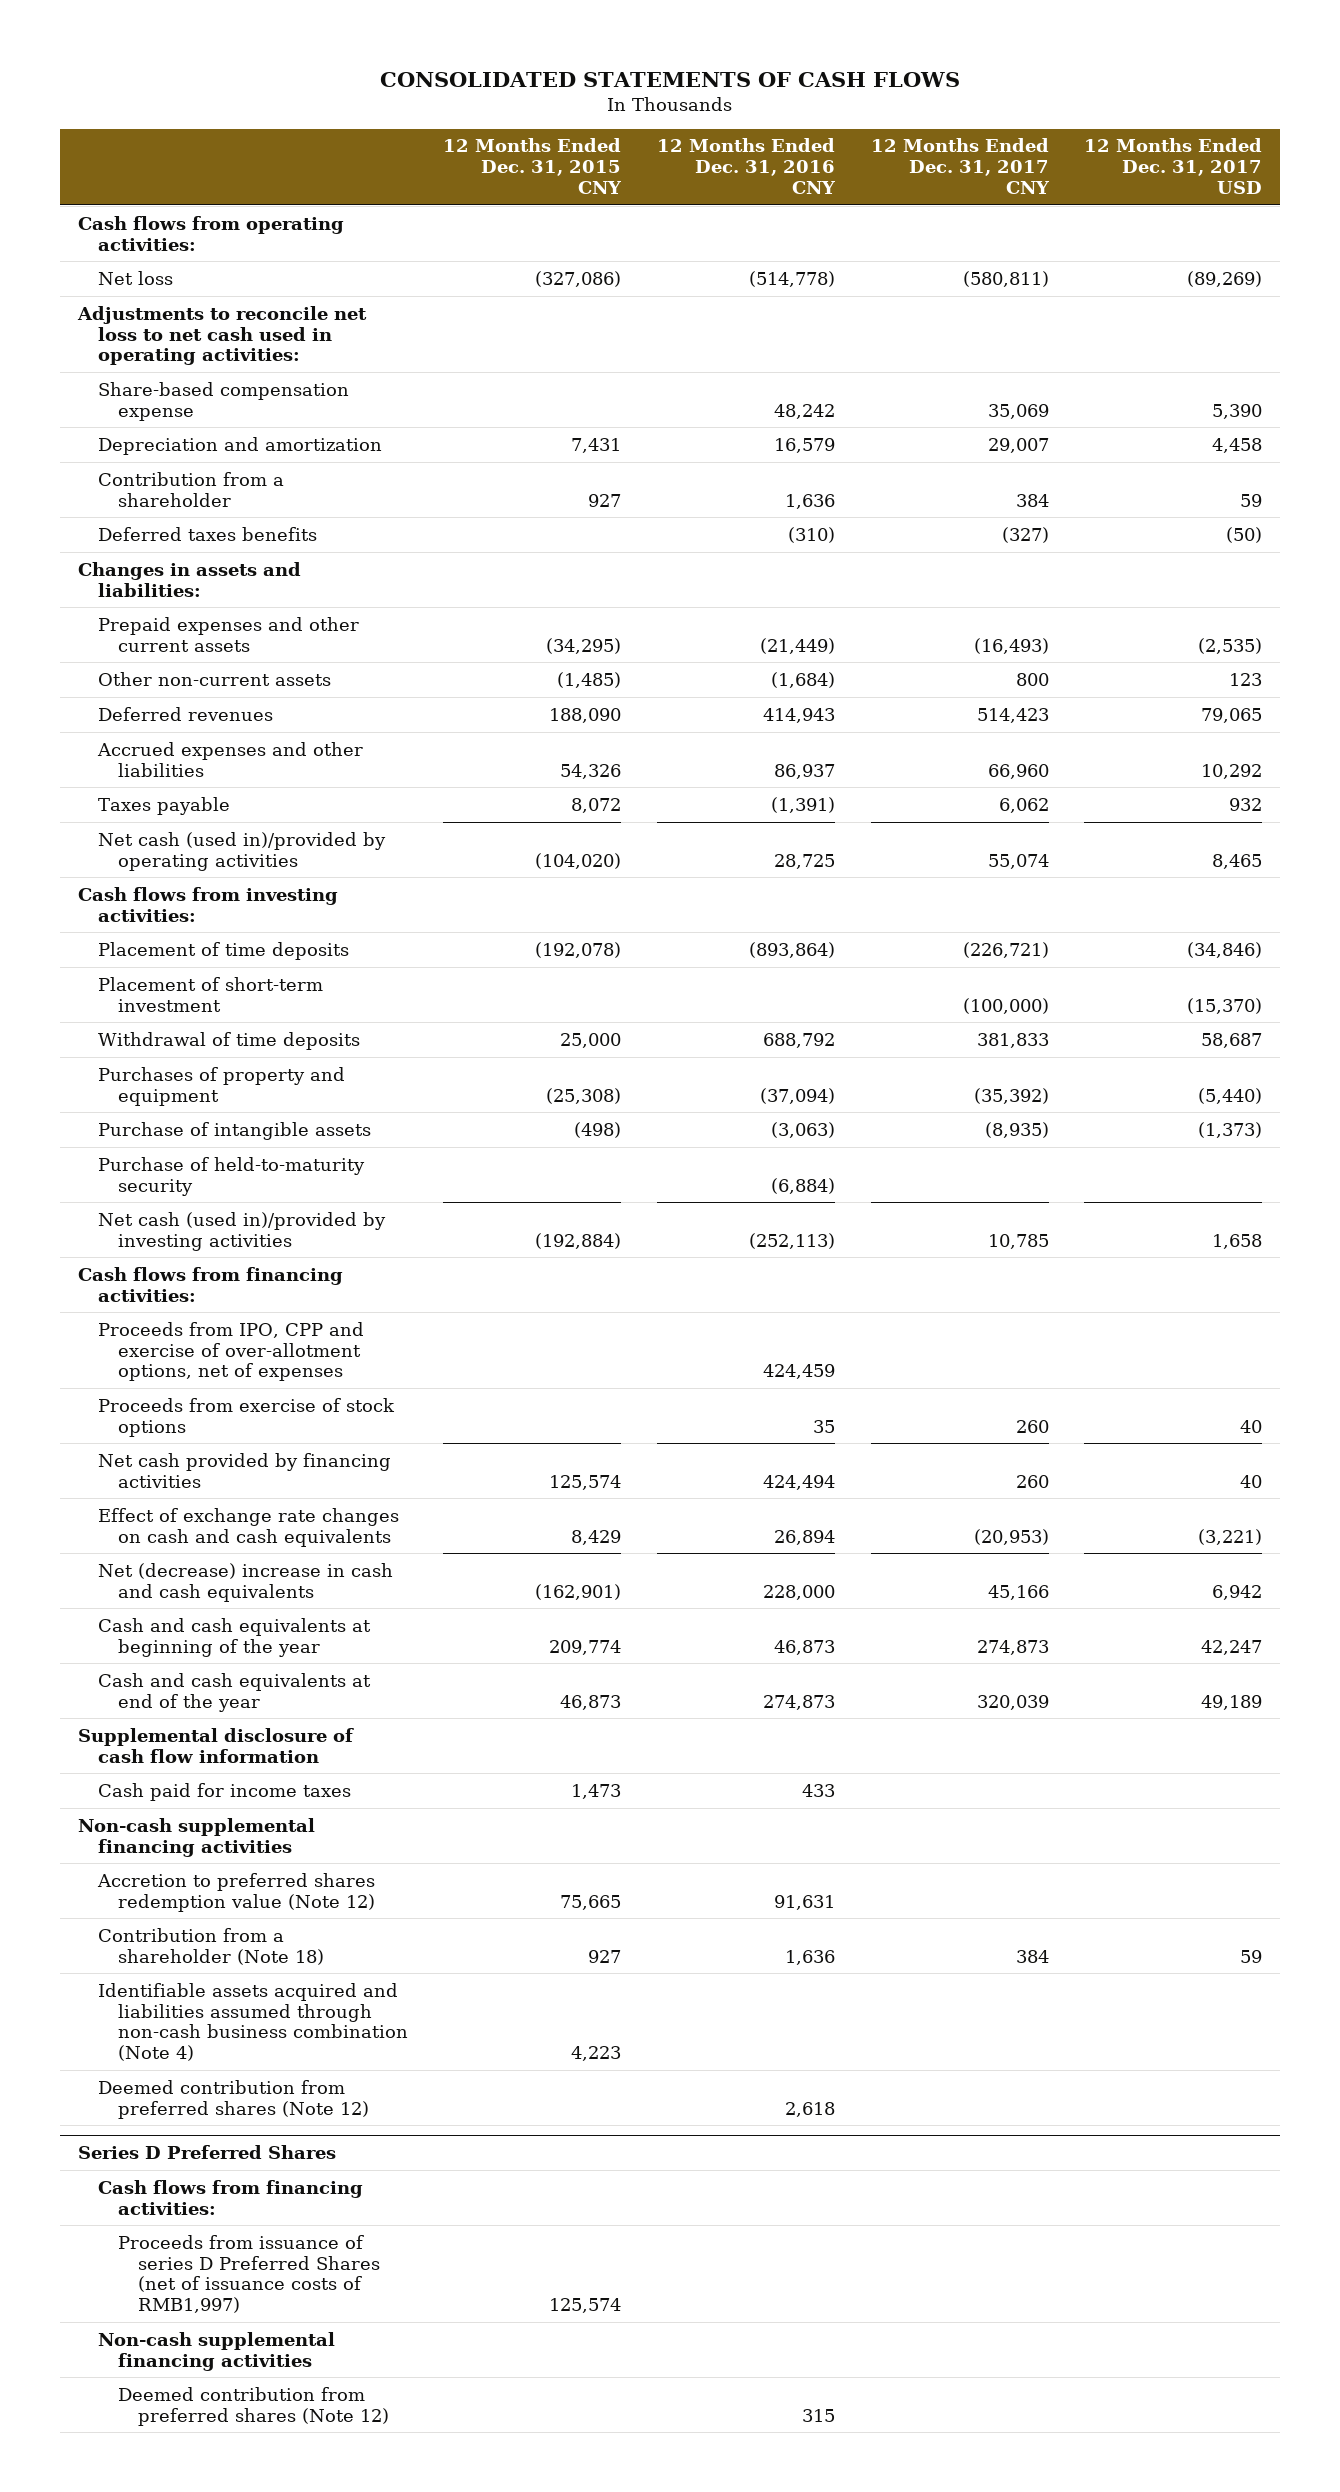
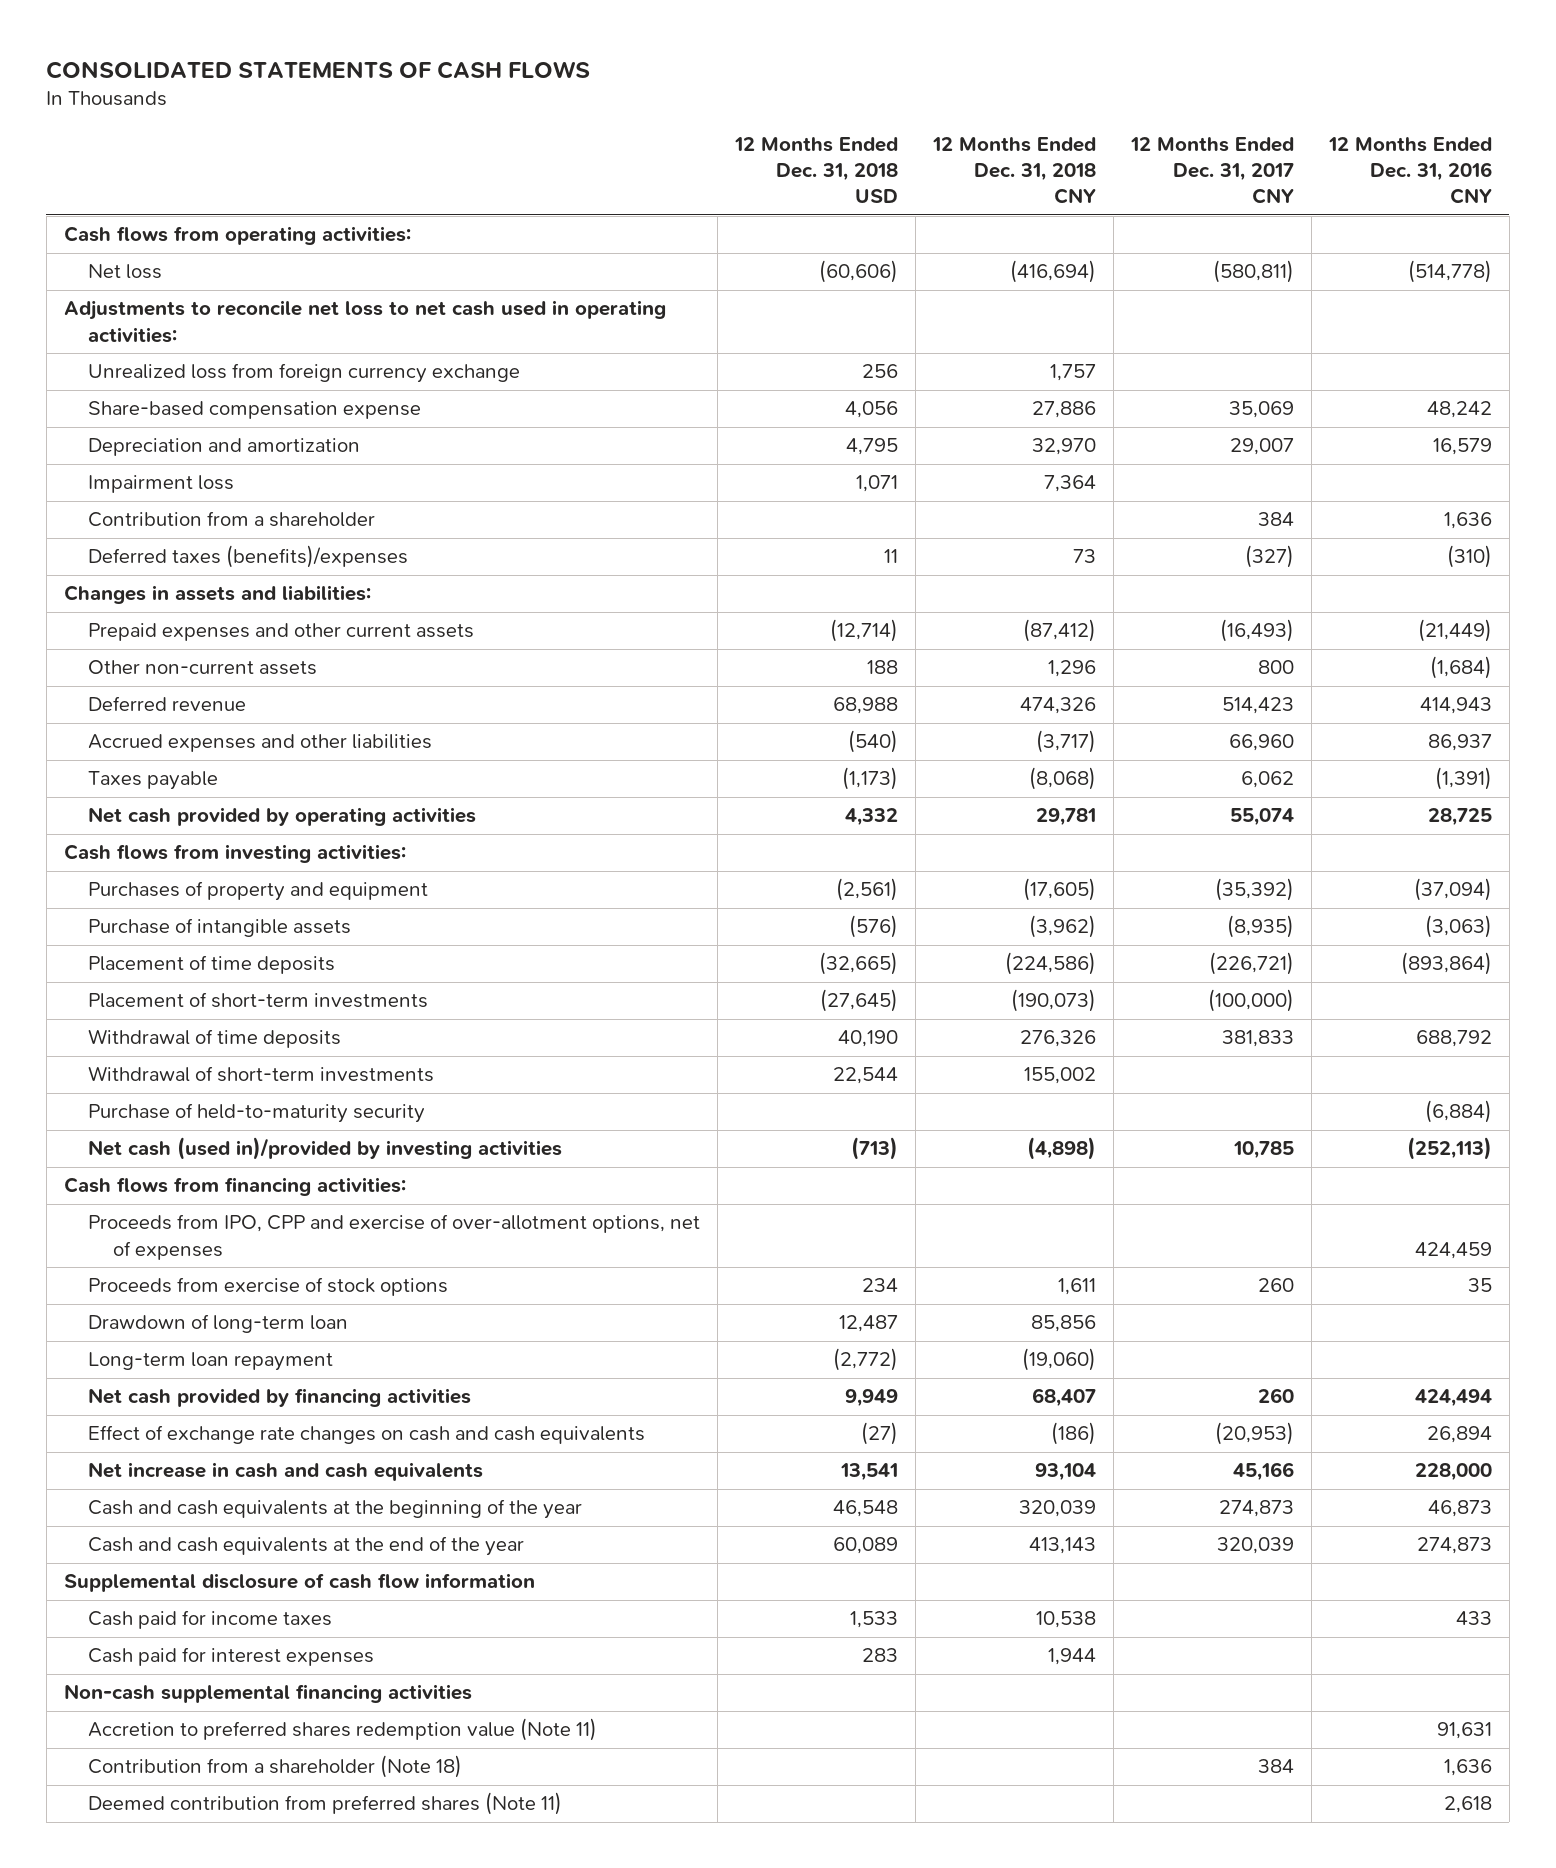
- | 12 Months Ended Dec. 31, 2015 CNY | 12 Months Ended Dec. 31, 2016 CNY | 12 Months Ended Dec. 31, 2017 CNY | 12 Months Ended Dec. 31, 2017 USD
+ | 12 Months Ended Dec. 31, 2018 USD | 12 Months Ended Dec. 31, 2018 CNY | 12 Months Ended Dec. 31, 2017 CNY | 12 Months Ended Dec. 31, 2016 CNY
+ Unrealized loss from foreign currency exchange | 256 | 1,757 | |
+ Impairment loss | 1,071 | 7,364 | |
- Deferred taxes benefits | | (310) | (327) | (50)
+ Deferred taxes (benefits)/expenses | 11 | 73 | (327) | (310)
- Deferred revenues | 188,090 | 414,943 | 514,423 | 79,065
+ Deferred revenue | 68,988 | 474,326 | 514,423 | 414,943
- Net cash (used in)/provided by operating activities | (104,020) | 28,725 | 55,074 | 8,465
+ Net cash provided by operating activities | 4,332 | 29,781 | 55,074 | 28,725
- Placement of short-term investment | | | (100,000) | (15,370)
moved down: Placement of time deposits | (32,665) | (224,586) | (226,721) | (893,864)
+ Placement of short-term investments | (27,645) | (190,073) | (100,000) |
moved down: Withdrawal of time deposits | 40,190 | 276,326 | 381,833 | 688,792
+ Withdrawal of short-term investments | 22,544 | 155,002 | |
+ Drawdown of long-term loan | 12,487 | 85,856 | |
+ Long-term loan repayment | (2,772) | (19,060) | |
- Net (decrease) increase in cash and cash equivalents | (162,901) | 228,000 | 45,166 | 6,942
- Cash and cash equivalents at beginning of the year | 209,774 | 46,873 | 274,873 | 42,247
- Cash and cash equivalents at end of the year | 46,873 | 274,873 | 320,039 | 49,189
+ Net increase in cash and cash equivalents | 13,541 | 93,104 | 45,166 | 228,000
+ Cash and cash equivalents at the beginning of the year | 46,548 | 320,039 | 274,873 | 46,873
+ Cash and cash equivalents at the end of the year | 60,089 | 413,143 | 320,039 | 274,873
+ Cash paid for interest expenses | 283 | 1,944 | |
- Accretion to preferred shares redemption value (Note 12) | 75,665 | 91,631 | |
+ Accretion to preferred shares redemption value (Note 11) | | | | 91,631
- Identifiable assets acquired and liabilities assumed through non-cash business combination (Note 4) | 4,223 | | |
- Deemed contribution from preferred shares (Note 12) | | 2,618 | |
- Series D Preferred Shares
- Cash flows from financing activities:
- Proceeds from issuance of series D Preferred Shares (net of issuance costs of RMB1,997) | 125,574 | | |
- Non-cash supplemental financing activities
- Deemed contribution from preferred shares (Note 12) | | 315 | |
+ Deemed contribution from preferred shares (Note 11) | | | | 2,618

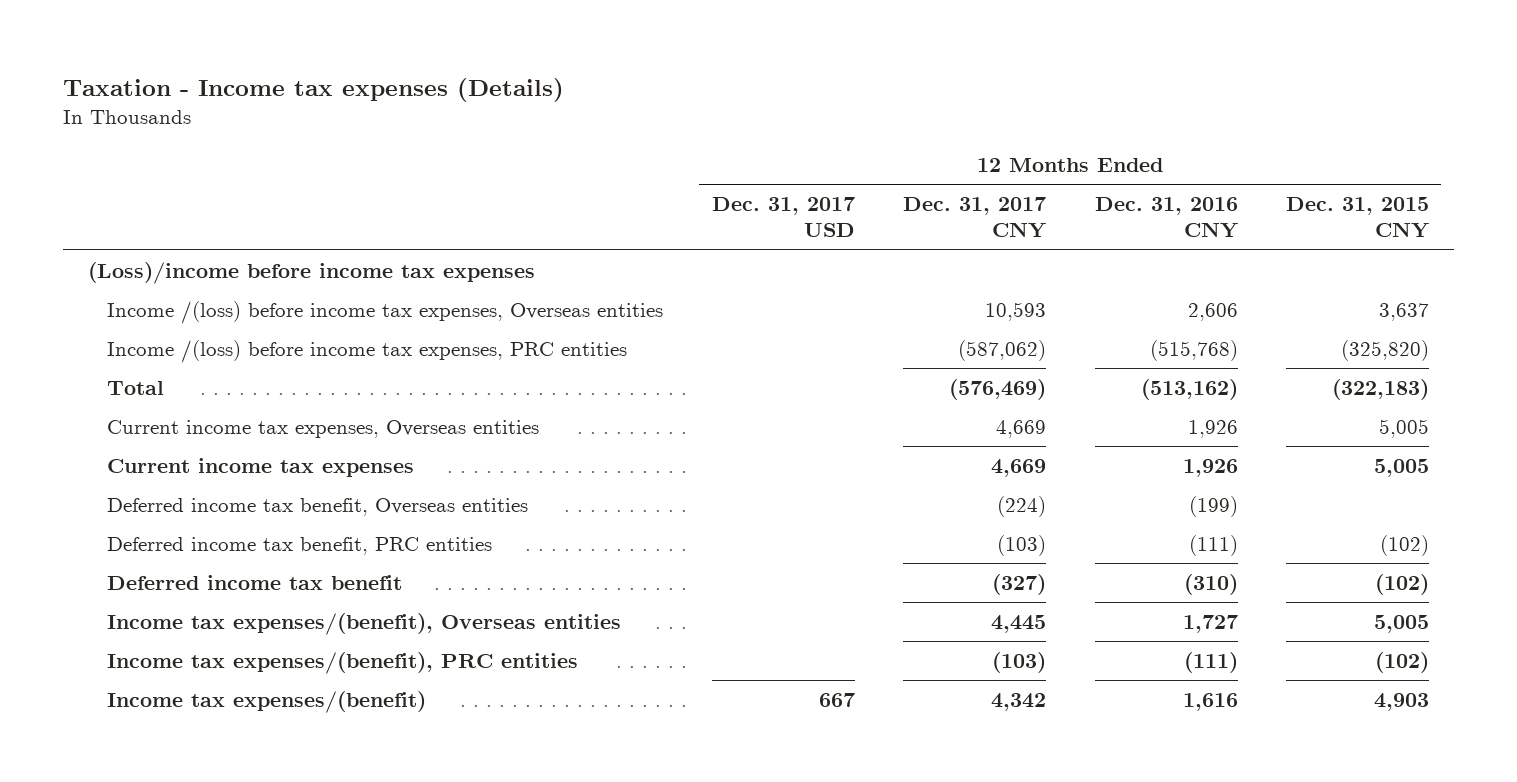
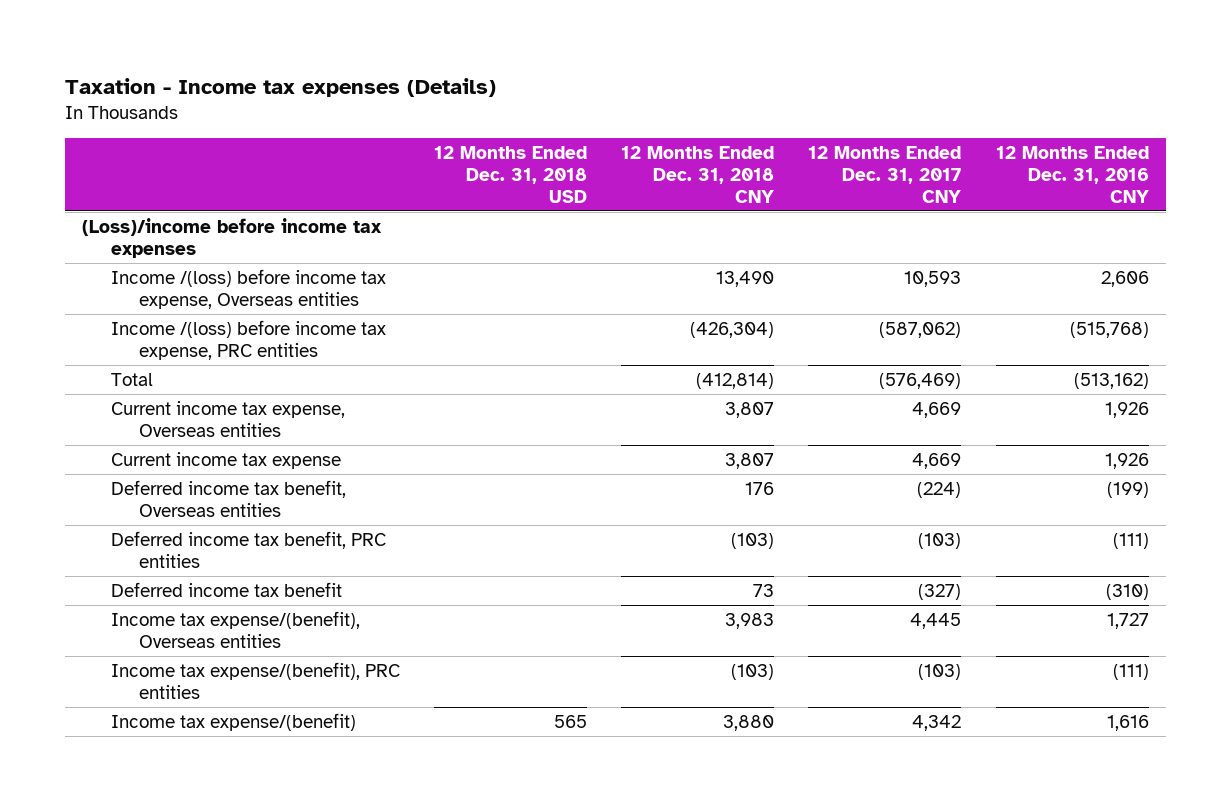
- | 12 Months Ended Dec. 31, 2017 USD | 12 Months Ended Dec. 31, 2017 CNY | 12 Months Ended Dec. 31, 2016 CNY | 12 Months Ended Dec. 31, 2015 CNY
+ | 12 Months Ended Dec. 31, 2018 USD | 12 Months Ended Dec. 31, 2018 CNY | 12 Months Ended Dec. 31, 2017 CNY | 12 Months Ended Dec. 31, 2016 CNY
- Income /(loss) before income tax expenses, Overseas entities | | 10,593 | 2,606 | 3,637
- Income /(loss) before income tax expenses, PRC entities | | (587,062) | (515,768) | (325,820)
+ Income /(loss) before income tax expense, Overseas entities | | 13,490 | 10,593 | 2,606
+ Income /(loss) before income tax expense, PRC entities | | (426,304) | (587,062) | (515,768)
- Current income tax expenses, Overseas entities | | 4,669 | 1,926 | 5,005
- Current income tax expenses | | 4,669 | 1,926 | 5,005
+ Current income tax expense, Overseas entities | | 3,807 | 4,669 | 1,926
+ Current income tax expense | | 3,807 | 4,669 | 1,926
- Income tax expenses/(benefit), Overseas entities | | 4,445 | 1,727 | 5,005
- Income tax expenses/(benefit), PRC entities | | (103) | (111) | (102)
- Income tax expenses/(benefit) | 667 | 4,342 | 1,616 | 4,903
+ Income tax expense/(benefit), Overseas entities | | 3,983 | 4,445 | 1,727
+ Income tax expense/(benefit), PRC entities | | (103) | (103) | (111)
+ Income tax expense/(benefit) | 565 | 3,880 | 4,342 | 1,616

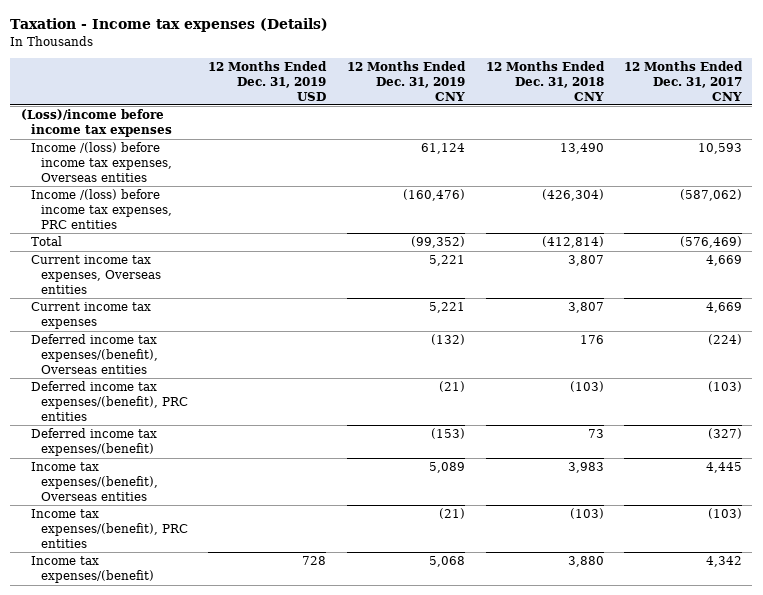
- | 12 Months Ended Dec. 31, 2018 USD | 12 Months Ended Dec. 31, 2018 CNY | 12 Months Ended Dec. 31, 2017 CNY | 12 Months Ended Dec. 31, 2016 CNY
+ | 12 Months Ended Dec. 31, 2019 USD | 12 Months Ended Dec. 31, 2019 CNY | 12 Months Ended Dec. 31, 2018 CNY | 12 Months Ended Dec. 31, 2017 CNY
- Income /(loss) before income tax expense, Overseas entities | | 13,490 | 10,593 | 2,606
- Income /(loss) before income tax expense, PRC entities | | (426,304) | (587,062) | (515,768)
+ Income /(loss) before income tax expenses, Overseas entities | | 61,124 | 13,490 | 10,593
+ Income /(loss) before income tax expenses, PRC entities | | (160,476) | (426,304) | (587,062)
- Current income tax expense, Overseas entities | | 3,807 | 4,669 | 1,926
- Current income tax expense | | 3,807 | 4,669 | 1,926
- Deferred income tax benefit, Overseas entities | | 176 | (224) | (199)
- Deferred income tax benefit, PRC entities | | (103) | (103) | (111)
- Deferred income tax benefit | | 73 | (327) | (310)
- Income tax expense/(benefit), Overseas entities | | 3,983 | 4,445 | 1,727
- Income tax expense/(benefit), PRC entities | | (103) | (103) | (111)
- Income tax expense/(benefit) | 565 | 3,880 | 4,342 | 1,616
+ Current income tax expenses, Overseas entities | | 5,221 | 3,807 | 4,669
+ Current income tax expenses | | 5,221 | 3,807 | 4,669
+ Deferred income tax expenses/(benefit), Overseas entities | | (132) | 176 | (224)
+ Deferred income tax expenses/(benefit), PRC entities | | (21) | (103) | (103)
+ Deferred income tax expenses/(benefit) | | (153) | 73 | (327)
+ Income tax expenses/(benefit), Overseas entities | | 5,089 | 3,983 | 4,445
+ Income tax expenses/(benefit), PRC entities | | (21) | (103) | (103)
+ Income tax expenses/(benefit) | 728 | 5,068 | 3,880 | 4,342

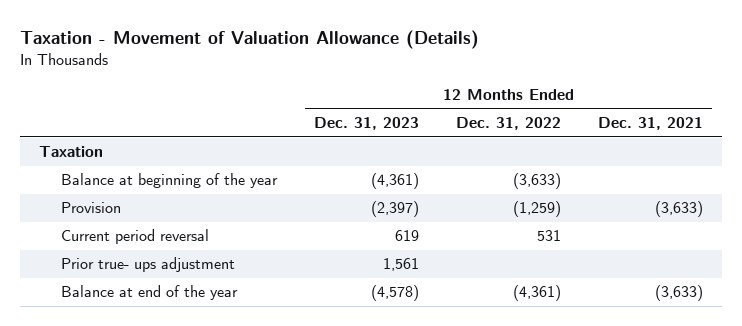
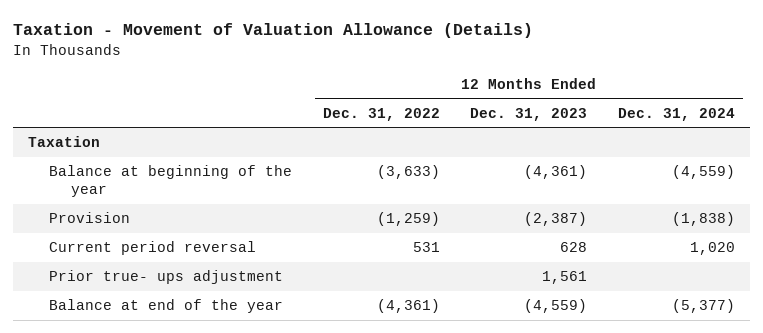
- | 12 Months Ended Dec. 31, 2023 | 12 Months Ended Dec. 31, 2022 | 12 Months Ended Dec. 31, 2021
+ | 12 Months Ended Dec. 31, 2022 | 12 Months Ended Dec. 31, 2023 | 12 Months Ended Dec. 31, 2024
- Provision | (2,397) | (1,259) | (3,633)
- Current period reversal | 619 | 531 |
+ Provision | (1,259) | (2,387) | (1,838)
+ Current period reversal | 531 | 628 | 1,020
- Balance at end of the year | (4,578) | (4,361) | (3,633)
+ Balance at end of the year | (4,361) | (4,559) | (5,377)

